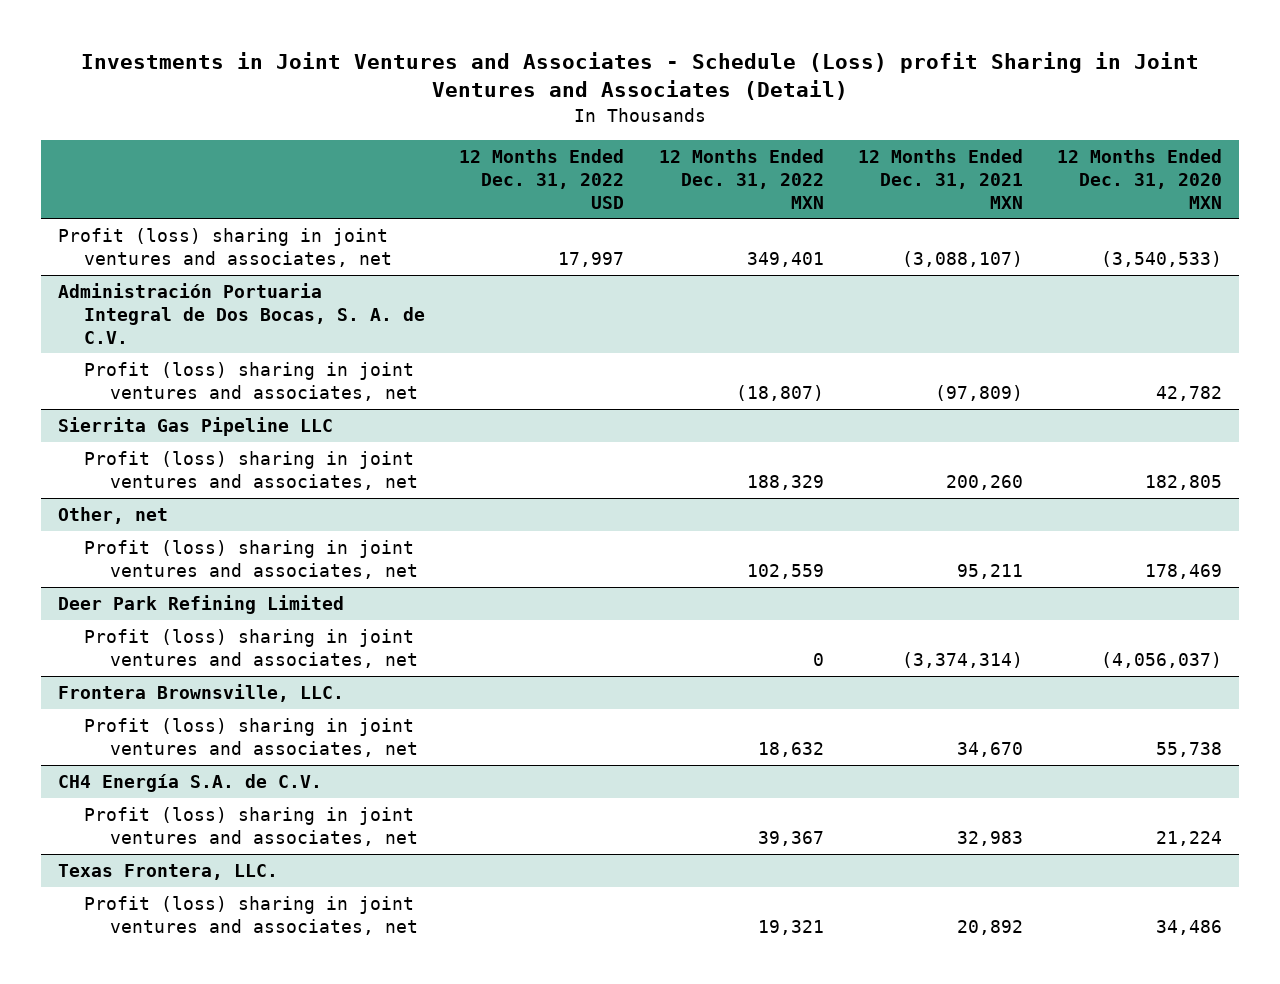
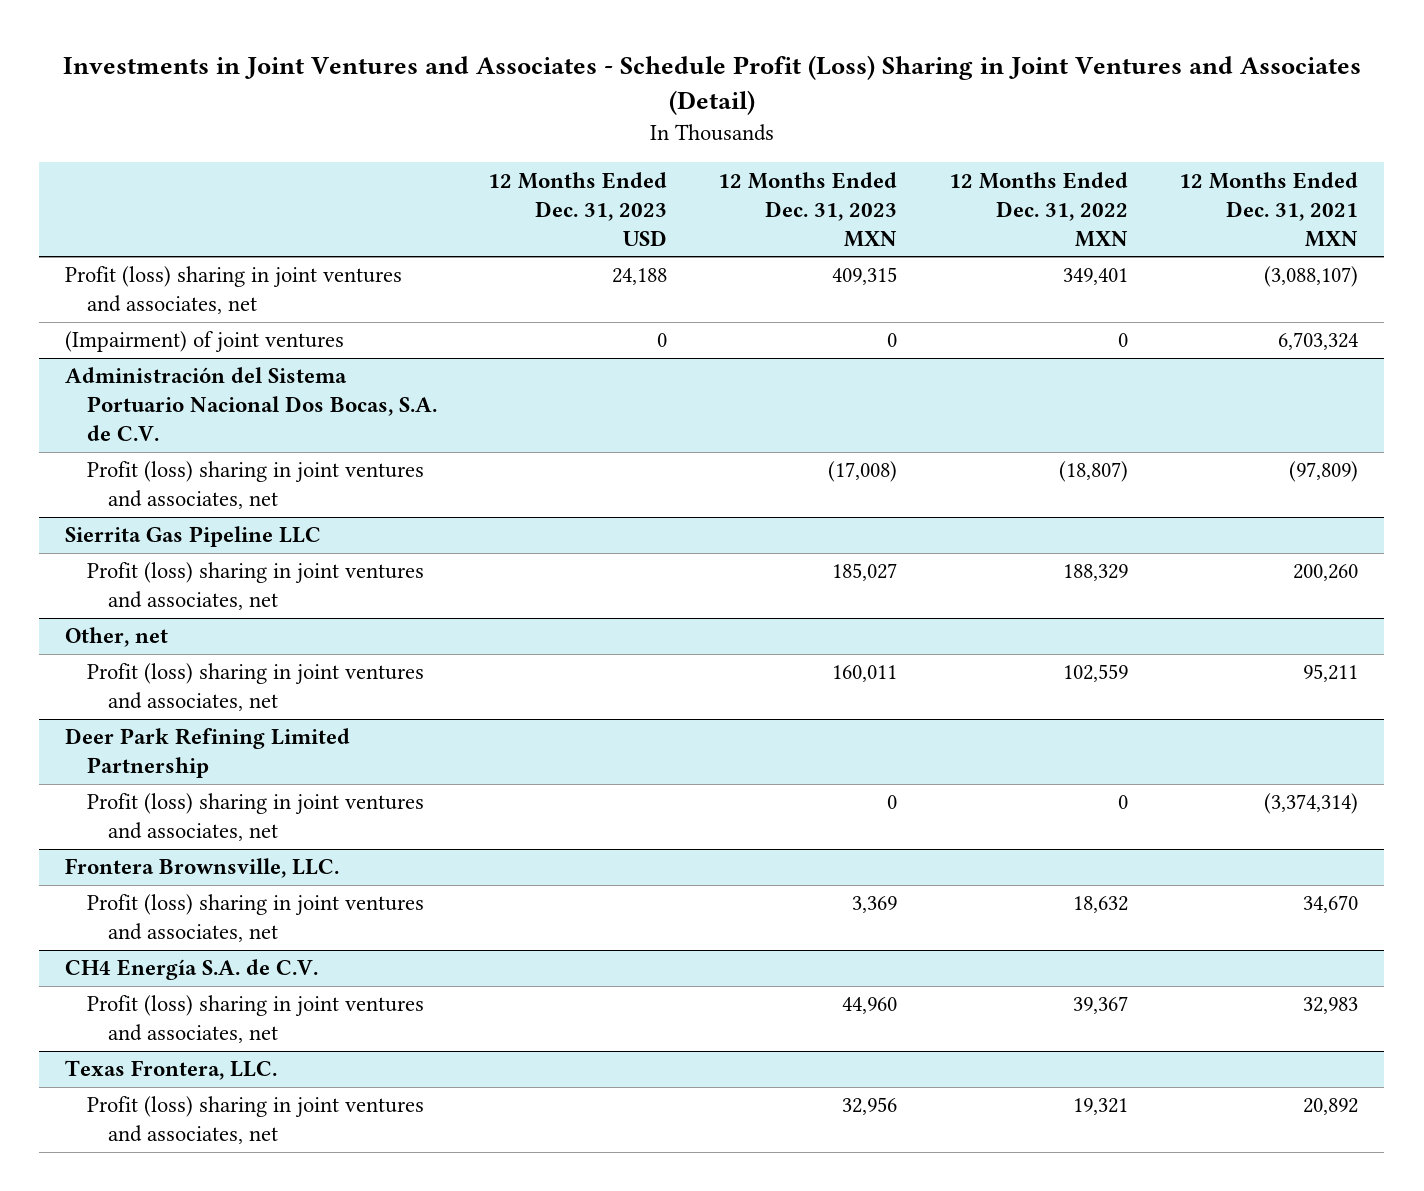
- Investments in Joint Ventures and Associates - Schedule (Loss) profit Sharing in Joint Ventures and Associates (Detail)
+ Investments in Joint Ventures and Associates - Schedule Profit (Loss) Sharing in Joint Ventures and Associates (Detail)
- | 12 Months Ended Dec. 31, 2022 USD | 12 Months Ended Dec. 31, 2022 MXN | 12 Months Ended Dec. 31, 2021 MXN | 12 Months Ended Dec. 31, 2020 MXN
+ | 12 Months Ended Dec. 31, 2023 USD | 12 Months Ended Dec. 31, 2023 MXN | 12 Months Ended Dec. 31, 2022 MXN | 12 Months Ended Dec. 31, 2021 MXN
- Administración Portuaria Integral de Dos Bocas, S. A. de C.V.
+ (Impairment) of joint ventures | 0 | 0 | 0 | 6,703,324
+ Administración del Sistema Portuario Nacional Dos Bocas, S.A. de C.V.
- Deer Park Refining Limited
+ Deer Park Refining Limited Partnership

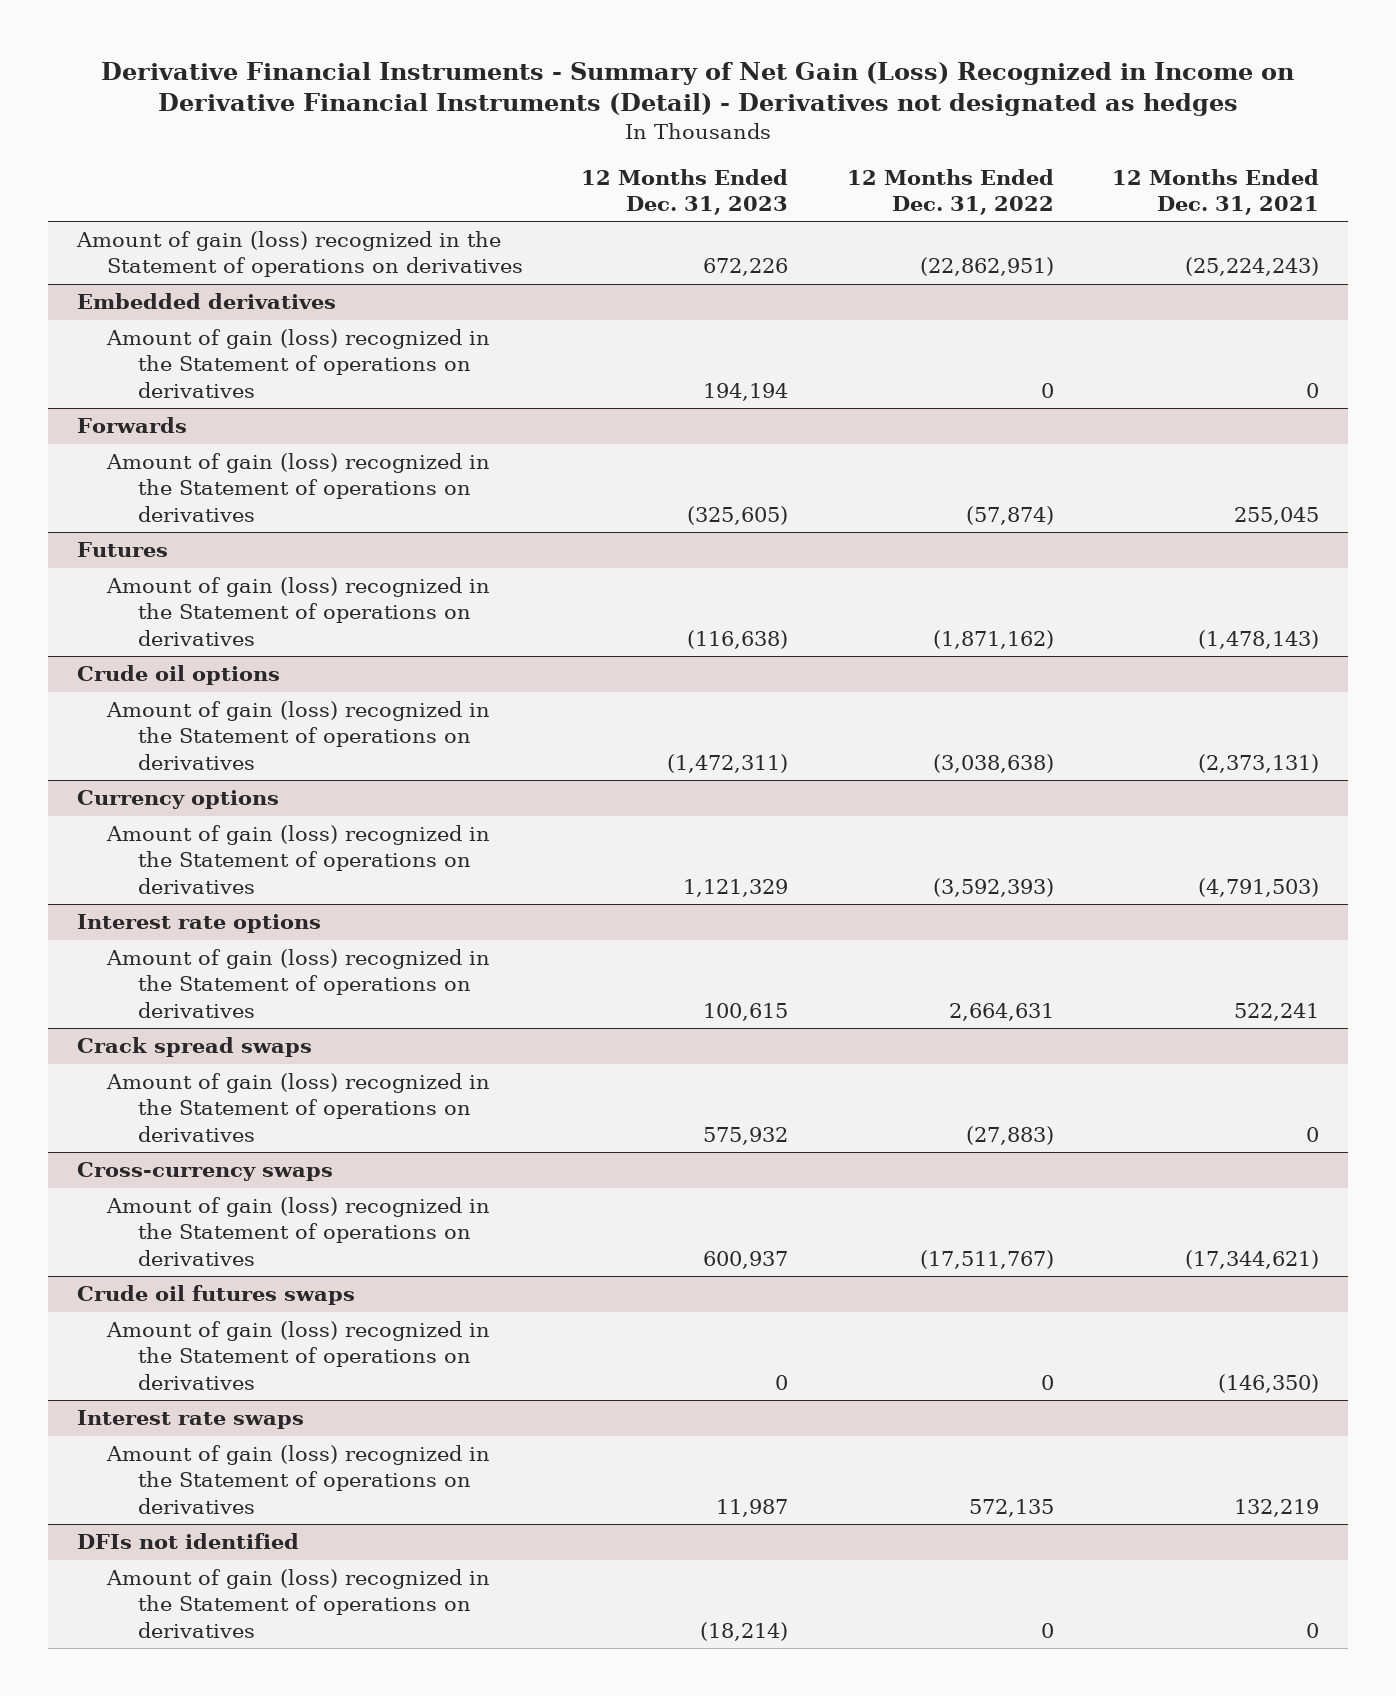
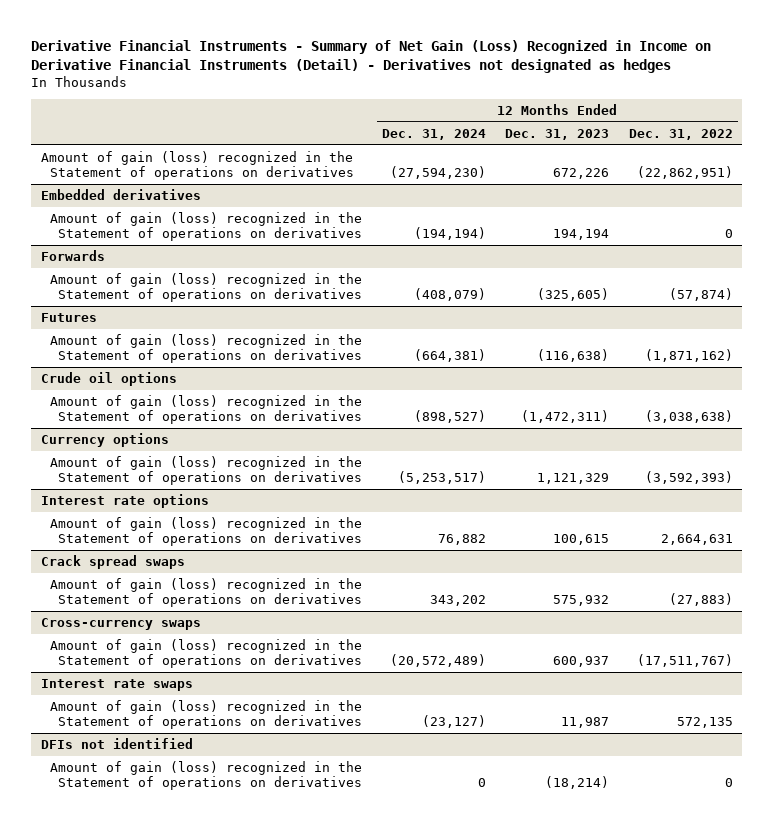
- | 12 Months Ended Dec. 31, 2023 | 12 Months Ended Dec. 31, 2022 | 12 Months Ended Dec. 31, 2021
+ | 12 Months Ended Dec. 31, 2024 | 12 Months Ended Dec. 31, 2023 | 12 Months Ended Dec. 31, 2022
- Crude oil futures swaps
- Amount of gain (loss) recognized in the Statement of operations on derivatives | 0 | 0 | (146,350)

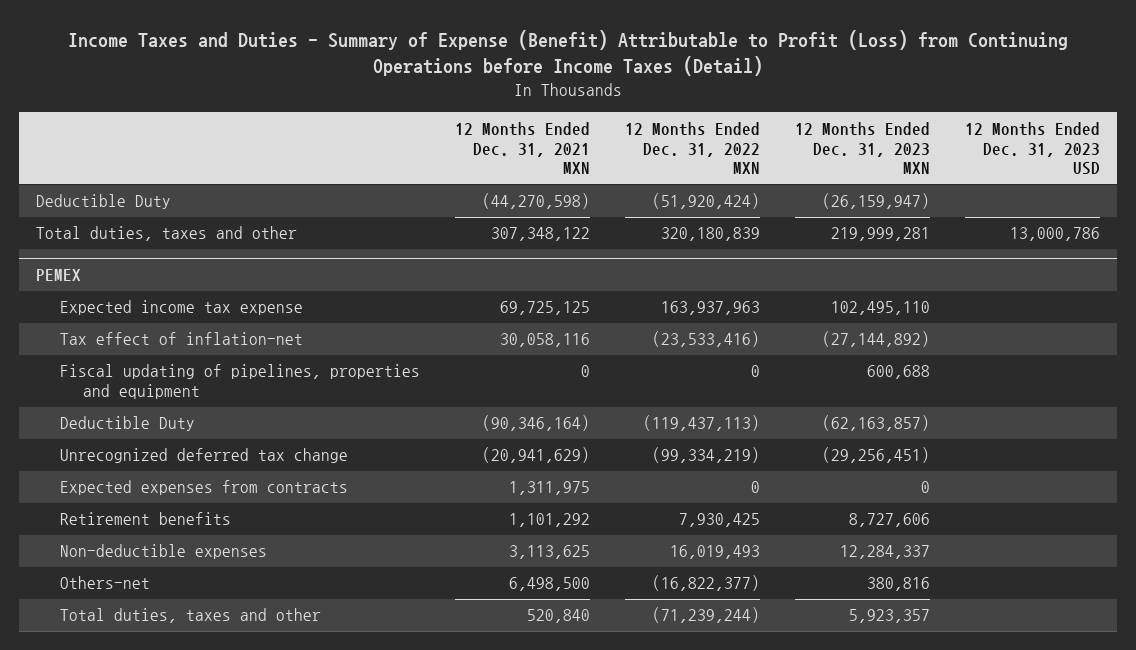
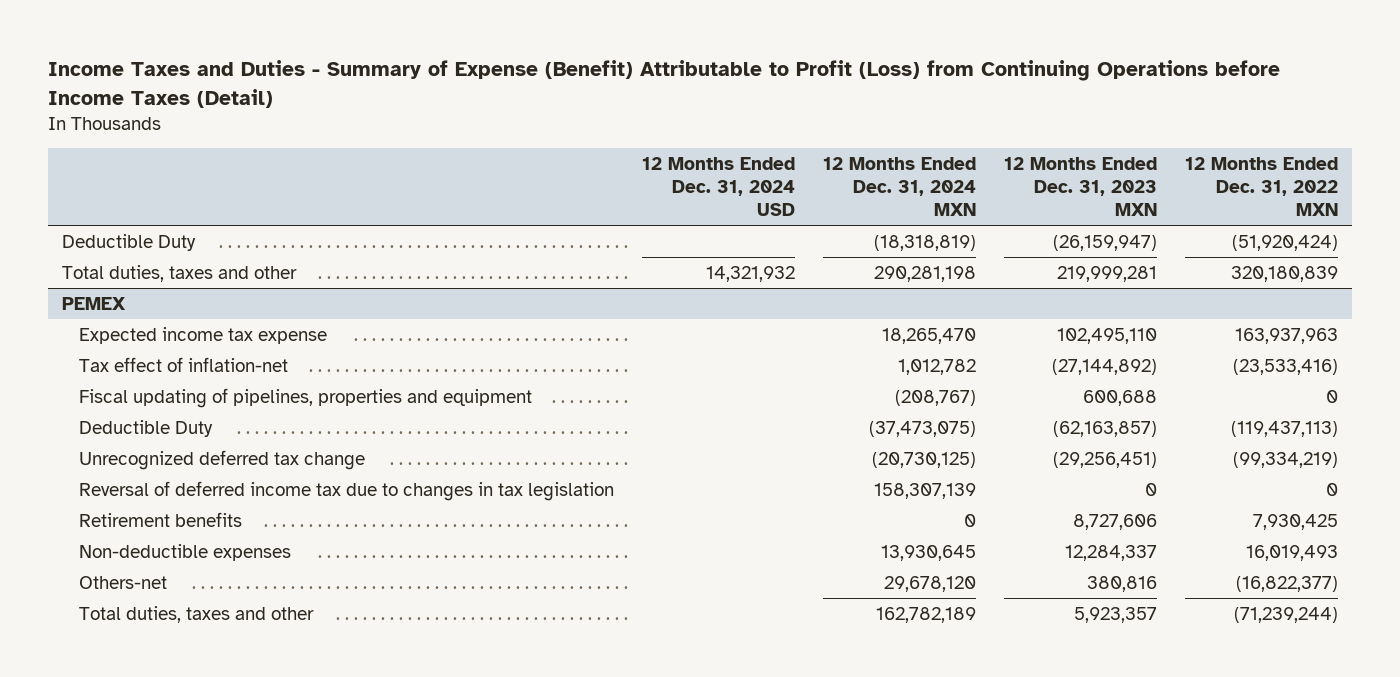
- | 12 Months Ended Dec. 31, 2021 MXN | 12 Months Ended Dec. 31, 2022 MXN | 12 Months Ended Dec. 31, 2023 MXN | 12 Months Ended Dec. 31, 2023 USD
+ | 12 Months Ended Dec. 31, 2024 USD | 12 Months Ended Dec. 31, 2024 MXN | 12 Months Ended Dec. 31, 2023 MXN | 12 Months Ended Dec. 31, 2022 MXN
@ PEMEX
- Expected expenses from contracts | 1,311,975 | 0 | 0 |
+ Reversal of deferred income tax due to changes in tax legislation | | 158,307,139 | 0 | 0

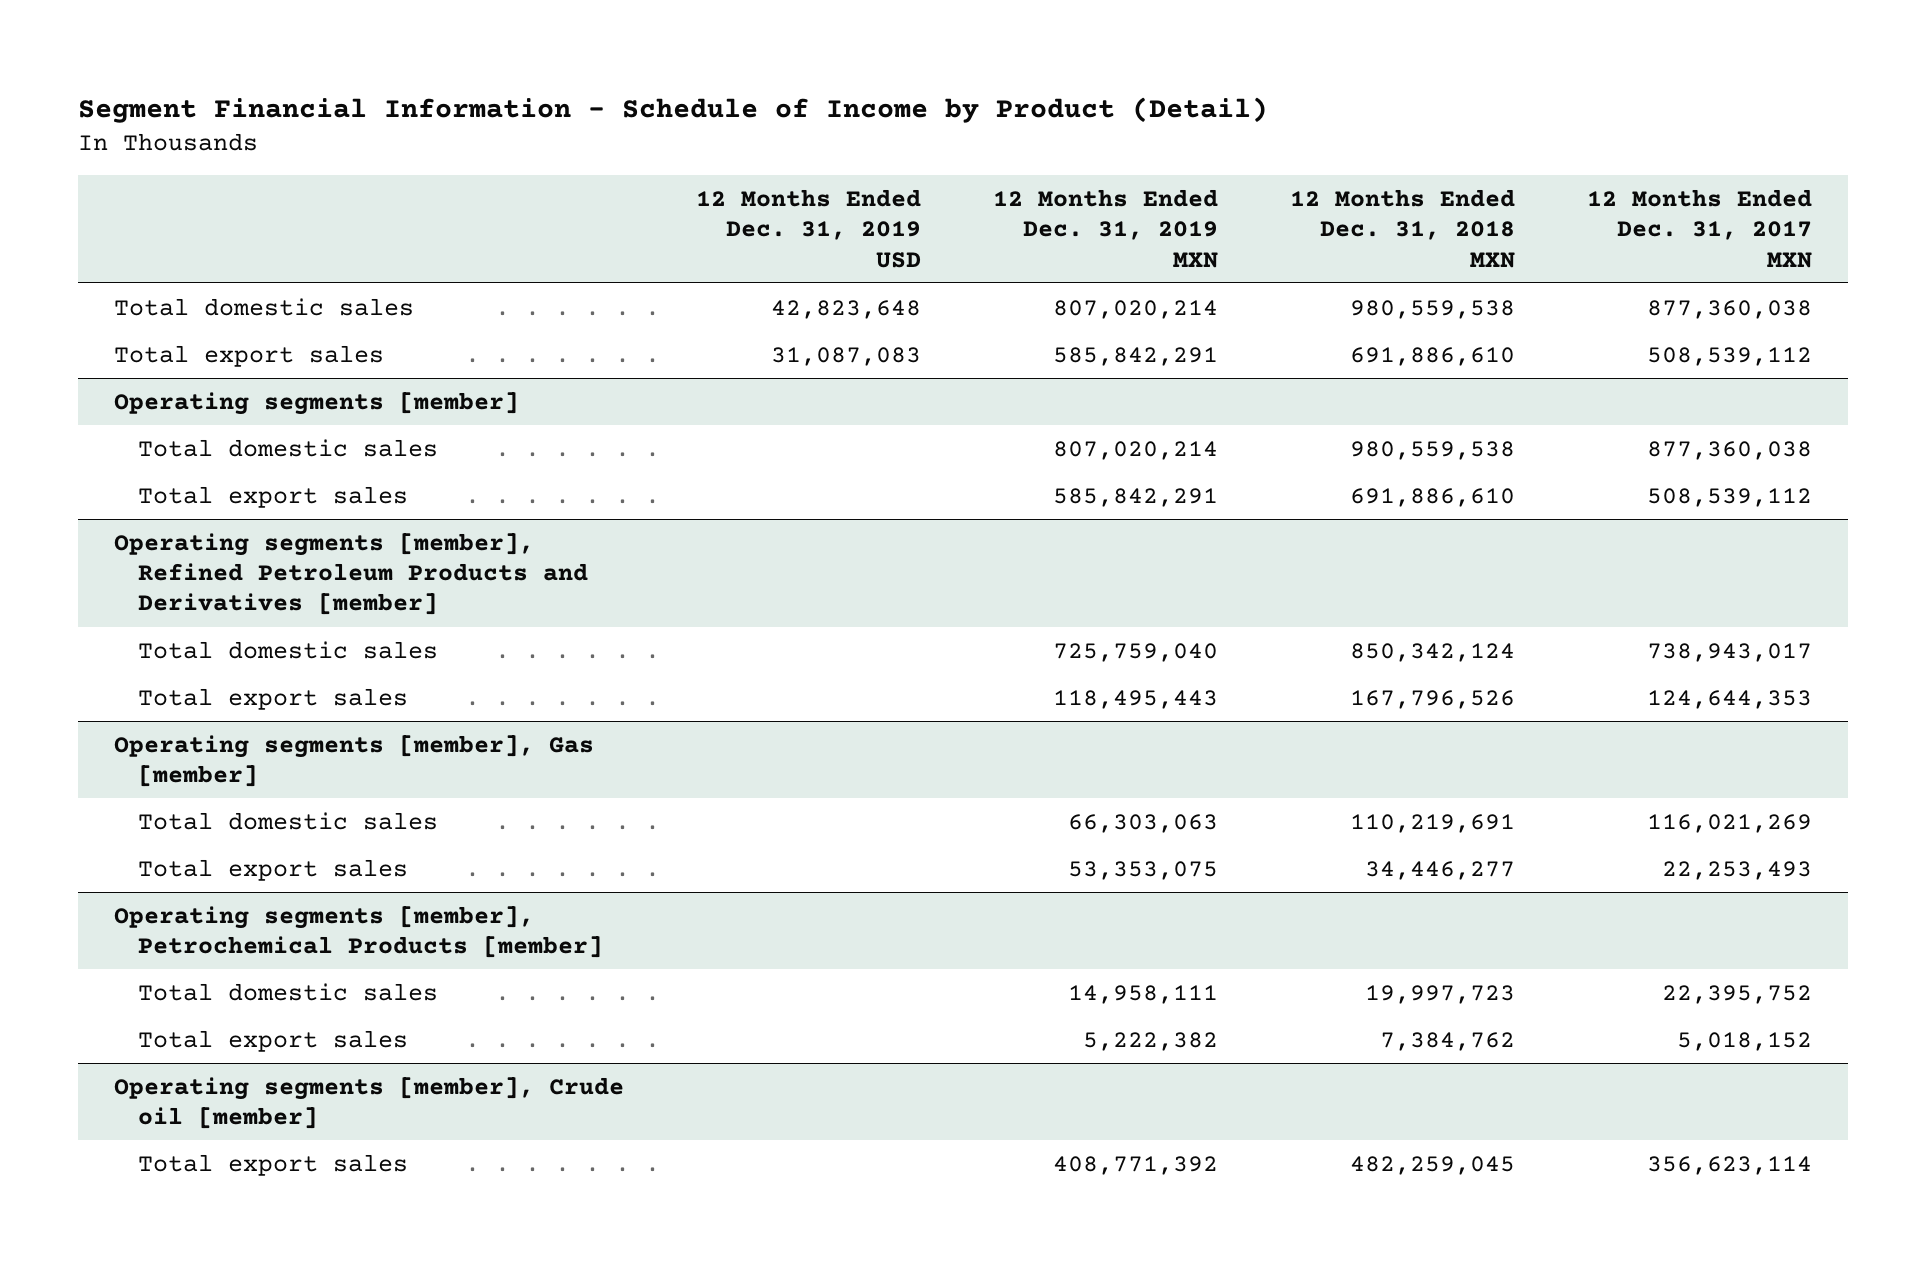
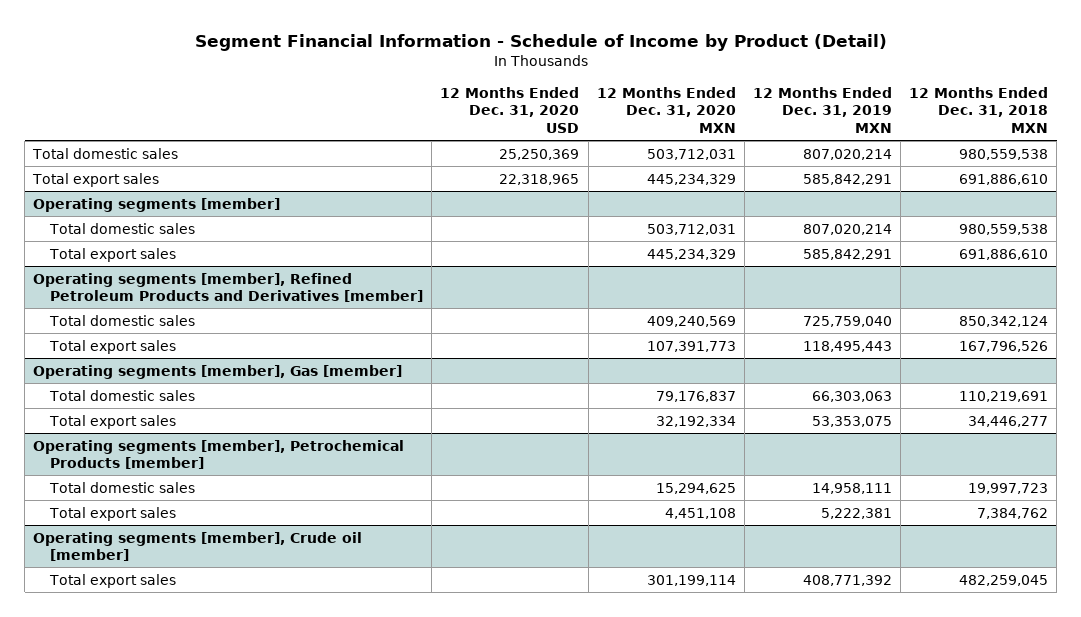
- | 12 Months Ended Dec. 31, 2019 USD | 12 Months Ended Dec. 31, 2019 MXN | 12 Months Ended Dec. 31, 2018 MXN | 12 Months Ended Dec. 31, 2017 MXN
+ | 12 Months Ended Dec. 31, 2020 USD | 12 Months Ended Dec. 31, 2020 MXN | 12 Months Ended Dec. 31, 2019 MXN | 12 Months Ended Dec. 31, 2018 MXN
@ Operating segments [member], Petrochemical Products [member]
- Total export sales | | 5,222,382 | 7,384,762 | 5,018,152
+ Total export sales | | 4,451,108 | 5,222,381 | 7,384,762

